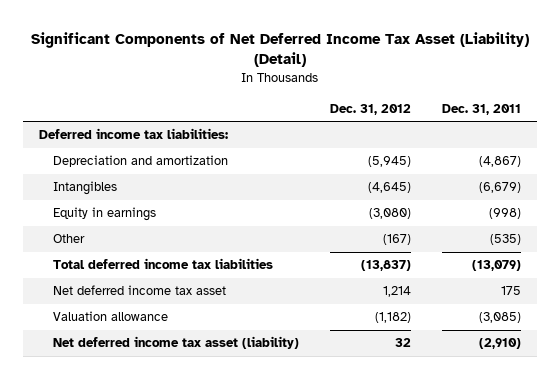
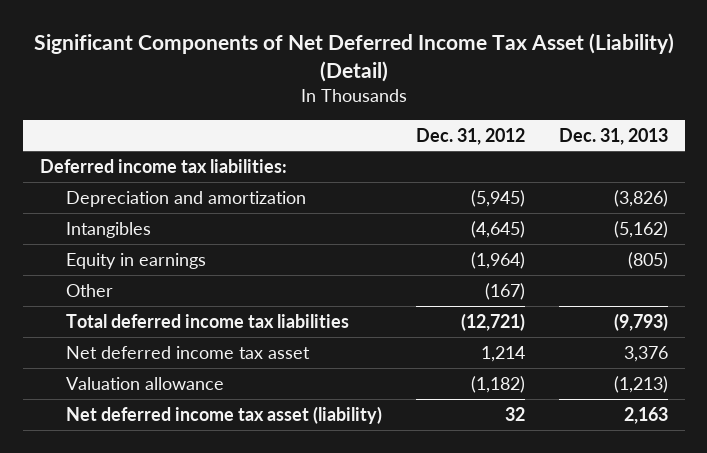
- | Dec. 31, 2012 | Dec. 31, 2011
+ | Dec. 31, 2012 | Dec. 31, 2013
- Equity in earnings | (3,080) | (998)
+ Equity in earnings | (1,964) | (805)
- Total deferred income tax liabilities | (13,837) | (13,079)
+ Total deferred income tax liabilities | (12,721) | (9,793)

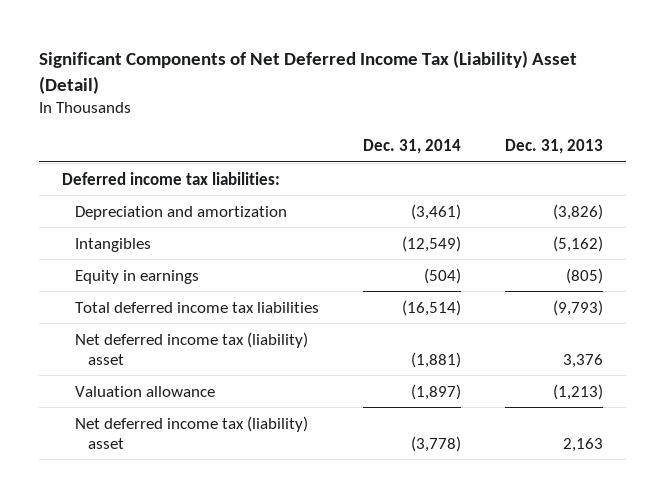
- Significant Components of Net Deferred Income Tax Asset (Liability) (Detail)
+ Significant Components of Net Deferred Income Tax (Liability) Asset (Detail)
- | Dec. 31, 2012 | Dec. 31, 2013
+ | Dec. 31, 2014 | Dec. 31, 2013
- Other | (167) |
- Net deferred income tax asset | 1,214 | 3,376
+ Net deferred income tax (liability) asset | (1,881) | 3,376
- Net deferred income tax asset (liability) | 32 | 2,163
+ Net deferred income tax (liability) asset | (3,778) | 2,163

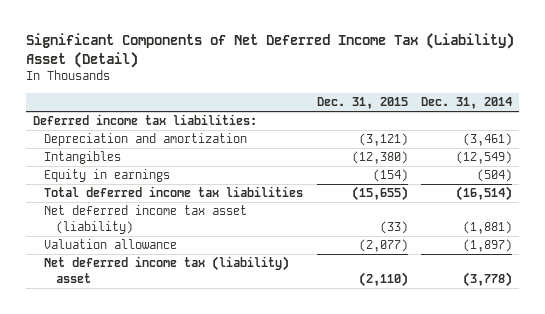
- | Dec. 31, 2014 | Dec. 31, 2013
+ | Dec. 31, 2015 | Dec. 31, 2014
- Net deferred income tax (liability) asset | (1,881) | 3,376
+ Net deferred income tax asset (liability) | (33) | (1,881)

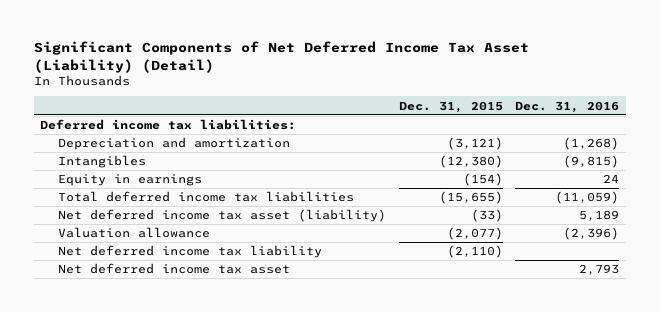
- Significant Components of Net Deferred Income Tax (Liability) Asset (Detail)
+ Significant Components of Net Deferred Income Tax Asset (Liability) (Detail)
- | Dec. 31, 2015 | Dec. 31, 2014
+ | Dec. 31, 2015 | Dec. 31, 2016
- Net deferred income tax (liability) asset | (2,110) | (3,778)
+ Net deferred income tax liability | (2,110) |
+ Net deferred income tax asset | | 2,793

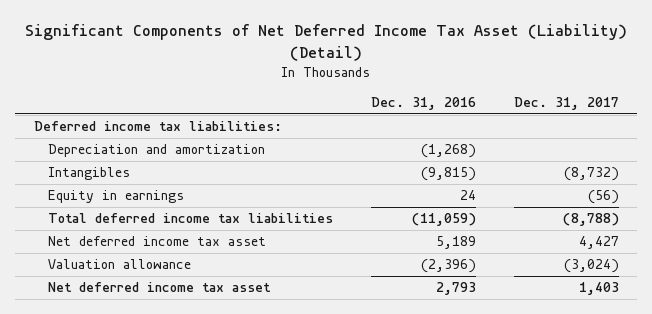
- | Dec. 31, 2015 | Dec. 31, 2016
+ | Dec. 31, 2016 | Dec. 31, 2017
- Net deferred income tax asset (liability) | (33) | 5,189
+ Net deferred income tax asset | 5,189 | 4,427
- Net deferred income tax liability | (2,110) |

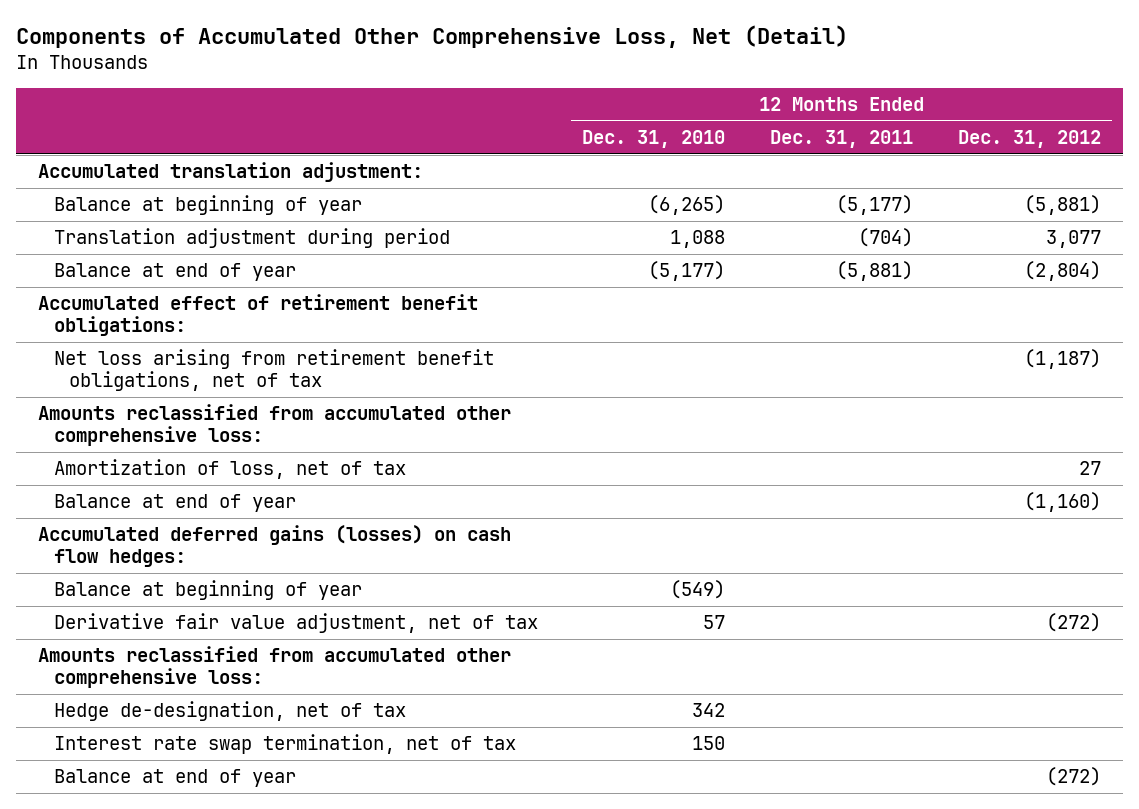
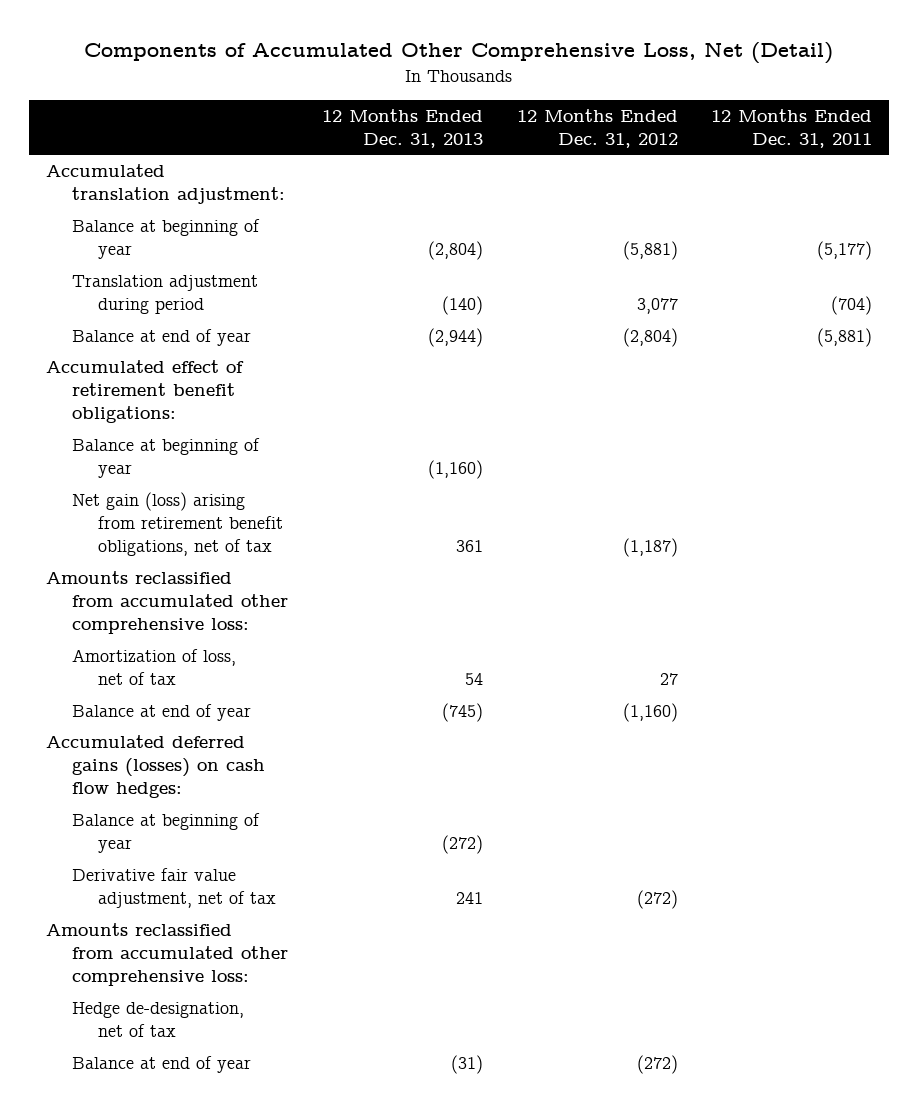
- | 12 Months Ended Dec. 31, 2010 | 12 Months Ended Dec. 31, 2011 | 12 Months Ended Dec. 31, 2012
+ | 12 Months Ended Dec. 31, 2013 | 12 Months Ended Dec. 31, 2012 | 12 Months Ended Dec. 31, 2011
- Net loss arising from retirement benefit obligations, net of tax | | | (1,187)
+ Balance at beginning of year | (1,160) | |
+ Net gain (loss) arising from retirement benefit obligations, net of tax | 361 | (1,187) |
- Interest rate swap termination, net of tax | 150 | |

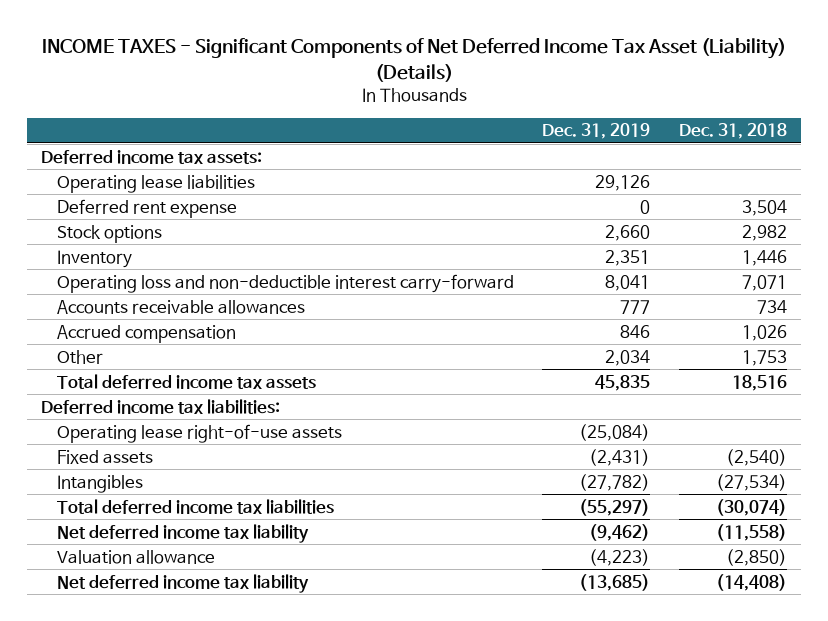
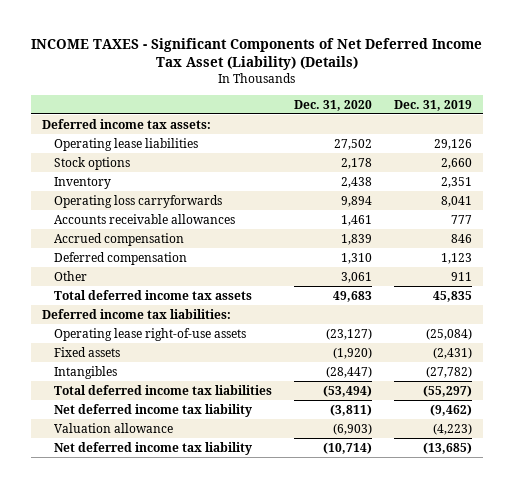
- | Dec. 31, 2019 | Dec. 31, 2018
+ | Dec. 31, 2020 | Dec. 31, 2019
- Deferred rent expense | 0 | 3,504
- Operating loss and non-deductible interest carry-forward | 8,041 | 7,071
+ Operating loss carryforwards | 9,894 | 8,041
- Other | 2,034 | 1,753
+ Deferred compensation | 1,310 | 1,123
+ Other | 3,061 | 911

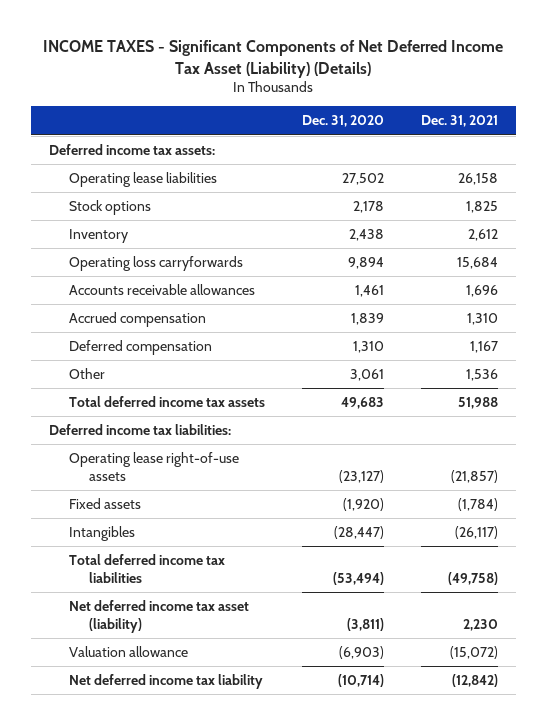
- | Dec. 31, 2020 | Dec. 31, 2019
+ | Dec. 31, 2020 | Dec. 31, 2021
- Net deferred income tax liability | (3,811) | (9,462)
+ Net deferred income tax asset (liability) | (3,811) | 2,230

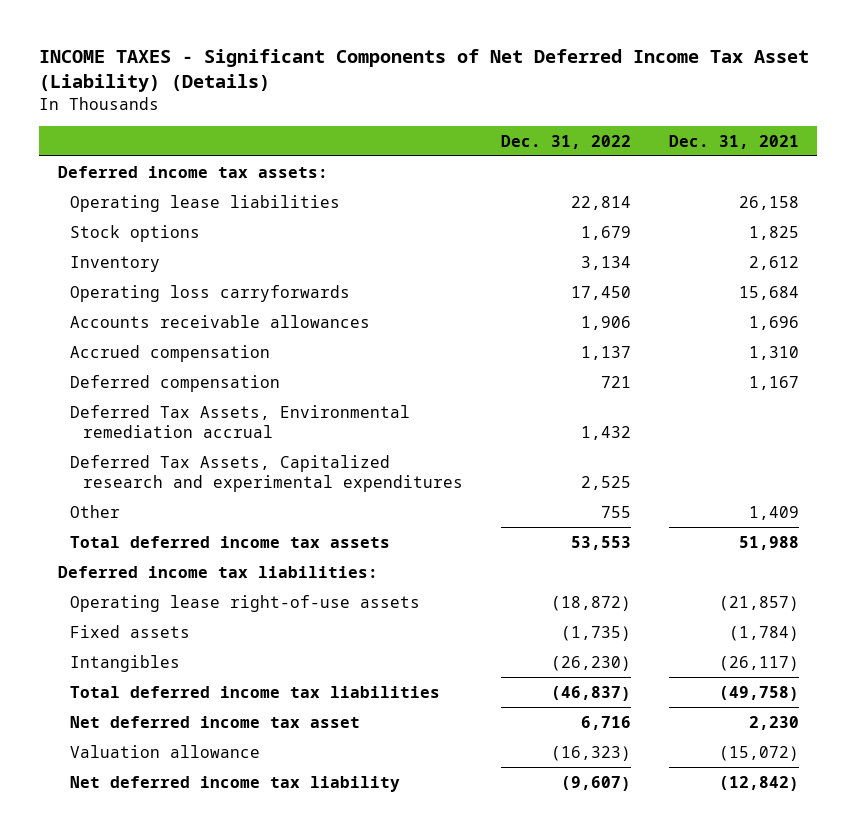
- | Dec. 31, 2020 | Dec. 31, 2021
+ | Dec. 31, 2022 | Dec. 31, 2021
- Other | 3,061 | 1,536
+ Deferred Tax Assets, Environmental remediation accrual | 1,432 |
+ Deferred Tax Assets, Capitalized research and experimental expenditures | 2,525 |
+ Other | 755 | 1,409
- Net deferred income tax asset (liability) | (3,811) | 2,230
+ Net deferred income tax asset | 6,716 | 2,230

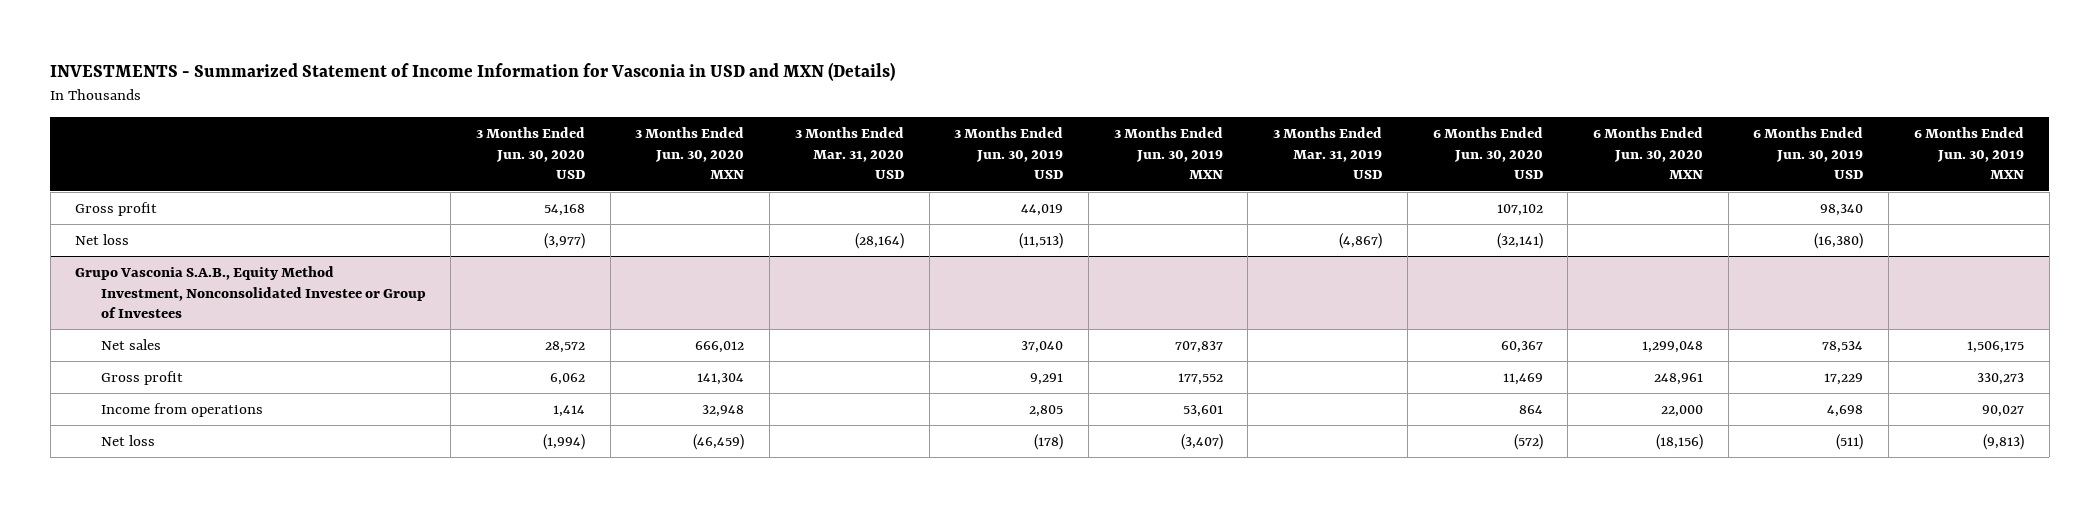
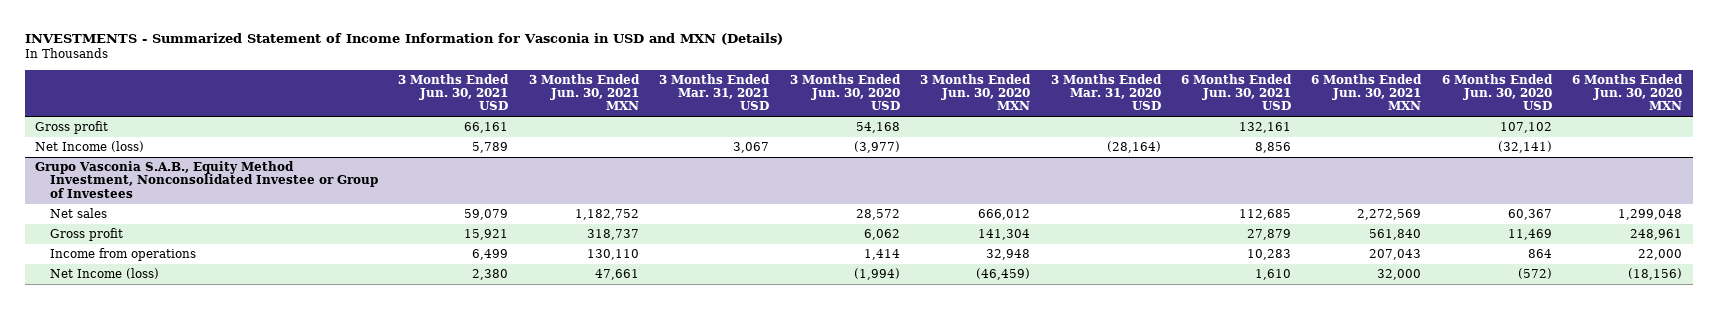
- | 3 Months Ended Jun. 30, 2020 USD | 3 Months Ended Jun. 30, 2020 MXN | 3 Months Ended Mar. 31, 2020 USD | 3 Months Ended Jun. 30, 2019 USD | 3 Months Ended Jun. 30, 2019 MXN | 3 Months Ended Mar. 31, 2019 USD | 6 Months Ended Jun. 30, 2020 USD | 6 Months Ended Jun. 30, 2020 MXN | 6 Months Ended Jun. 30, 2019 USD | 6 Months Ended Jun. 30, 2019 MXN
+ | 3 Months Ended Jun. 30, 2021 USD | 3 Months Ended Jun. 30, 2021 MXN | 3 Months Ended Mar. 31, 2021 USD | 3 Months Ended Jun. 30, 2020 USD | 3 Months Ended Jun. 30, 2020 MXN | 3 Months Ended Mar. 31, 2020 USD | 6 Months Ended Jun. 30, 2021 USD | 6 Months Ended Jun. 30, 2021 MXN | 6 Months Ended Jun. 30, 2020 USD | 6 Months Ended Jun. 30, 2020 MXN
- Net loss | (3,977) | | (28,164) | (11,513) | | (4,867) | (32,141) | | (16,380) |
+ Net Income (loss) | 5,789 | | 3,067 | (3,977) | | (28,164) | 8,856 | | (32,141) |
@ Grupo Vasconia S.A.B., Equity Method Investment, Nonconsolidated Investee or Group of Investees
- Net loss | (1,994) | (46,459) | | (178) | (3,407) | | (572) | (18,156) | (511) | (9,813)
+ Net Income (loss) | 2,380 | 47,661 | | (1,994) | (46,459) | | 1,610 | 32,000 | (572) | (18,156)

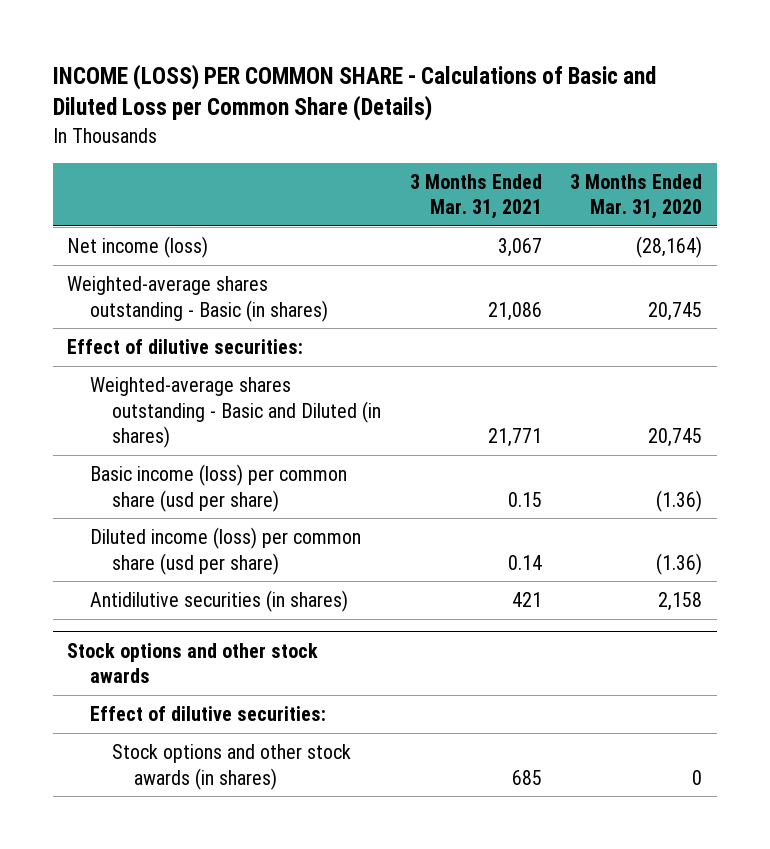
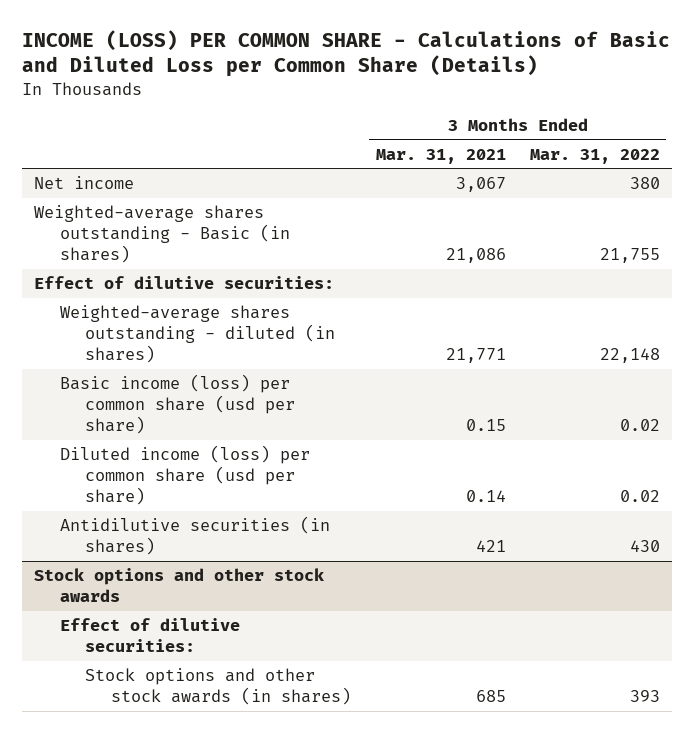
- | 3 Months Ended Mar. 31, 2021 | 3 Months Ended Mar. 31, 2020
+ | 3 Months Ended Mar. 31, 2021 | 3 Months Ended Mar. 31, 2022
- Net income (loss) | 3,067 | (28,164)
+ Net income | 3,067 | 380
- Weighted-average shares outstanding - Basic and Diluted (in shares) | 21,771 | 20,745
+ Weighted-average shares outstanding - diluted (in shares) | 21,771 | 22,148

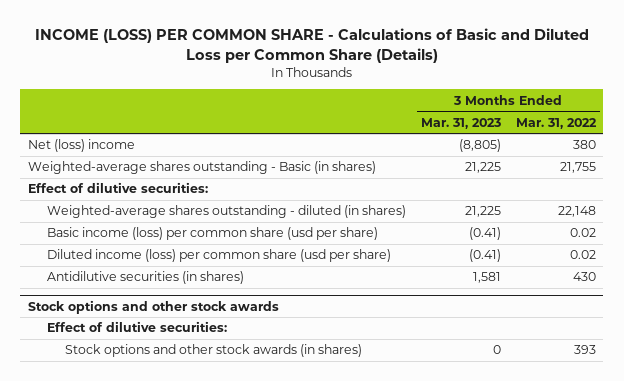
- | 3 Months Ended Mar. 31, 2021 | 3 Months Ended Mar. 31, 2022
+ | 3 Months Ended Mar. 31, 2023 | 3 Months Ended Mar. 31, 2022
- Net income | 3,067 | 380
+ Net (loss) income | (8,805) | 380

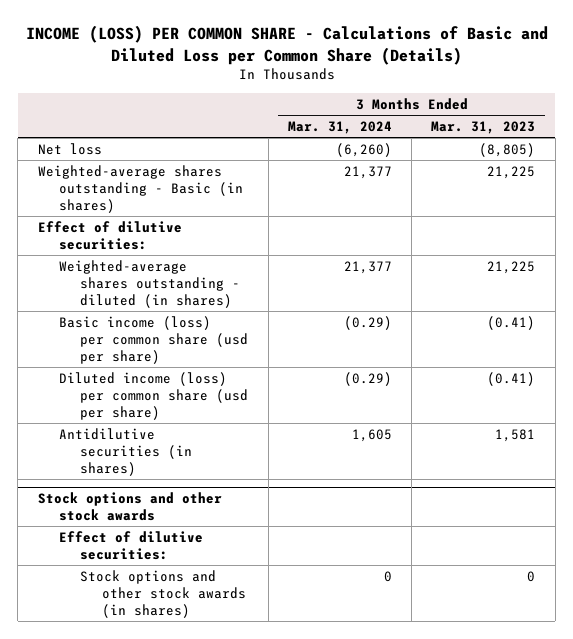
- | 3 Months Ended Mar. 31, 2023 | 3 Months Ended Mar. 31, 2022
+ | 3 Months Ended Mar. 31, 2024 | 3 Months Ended Mar. 31, 2023
- Net (loss) income | (8,805) | 380
+ Net loss | (6,260) | (8,805)

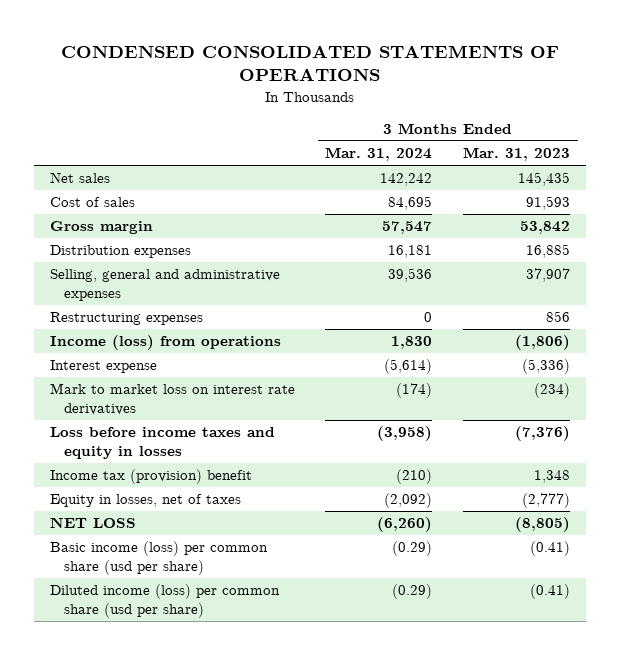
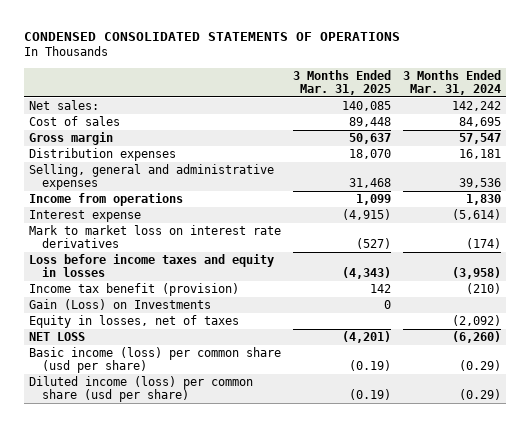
- | 3 Months Ended Mar. 31, 2024 | 3 Months Ended Mar. 31, 2023
+ | 3 Months Ended Mar. 31, 2025 | 3 Months Ended Mar. 31, 2024
- Net sales | 142,242 | 145,435
+ Net sales: | 140,085 | 142,242
- Restructuring expenses | 0 | 856
- Income (loss) from operations | 1,830 | (1,806)
+ Income from operations | 1,099 | 1,830
- Income tax (provision) benefit | (210) | 1,348
+ Income tax benefit (provision) | 142 | (210)
+ Gain (Loss) on Investments | 0 |

